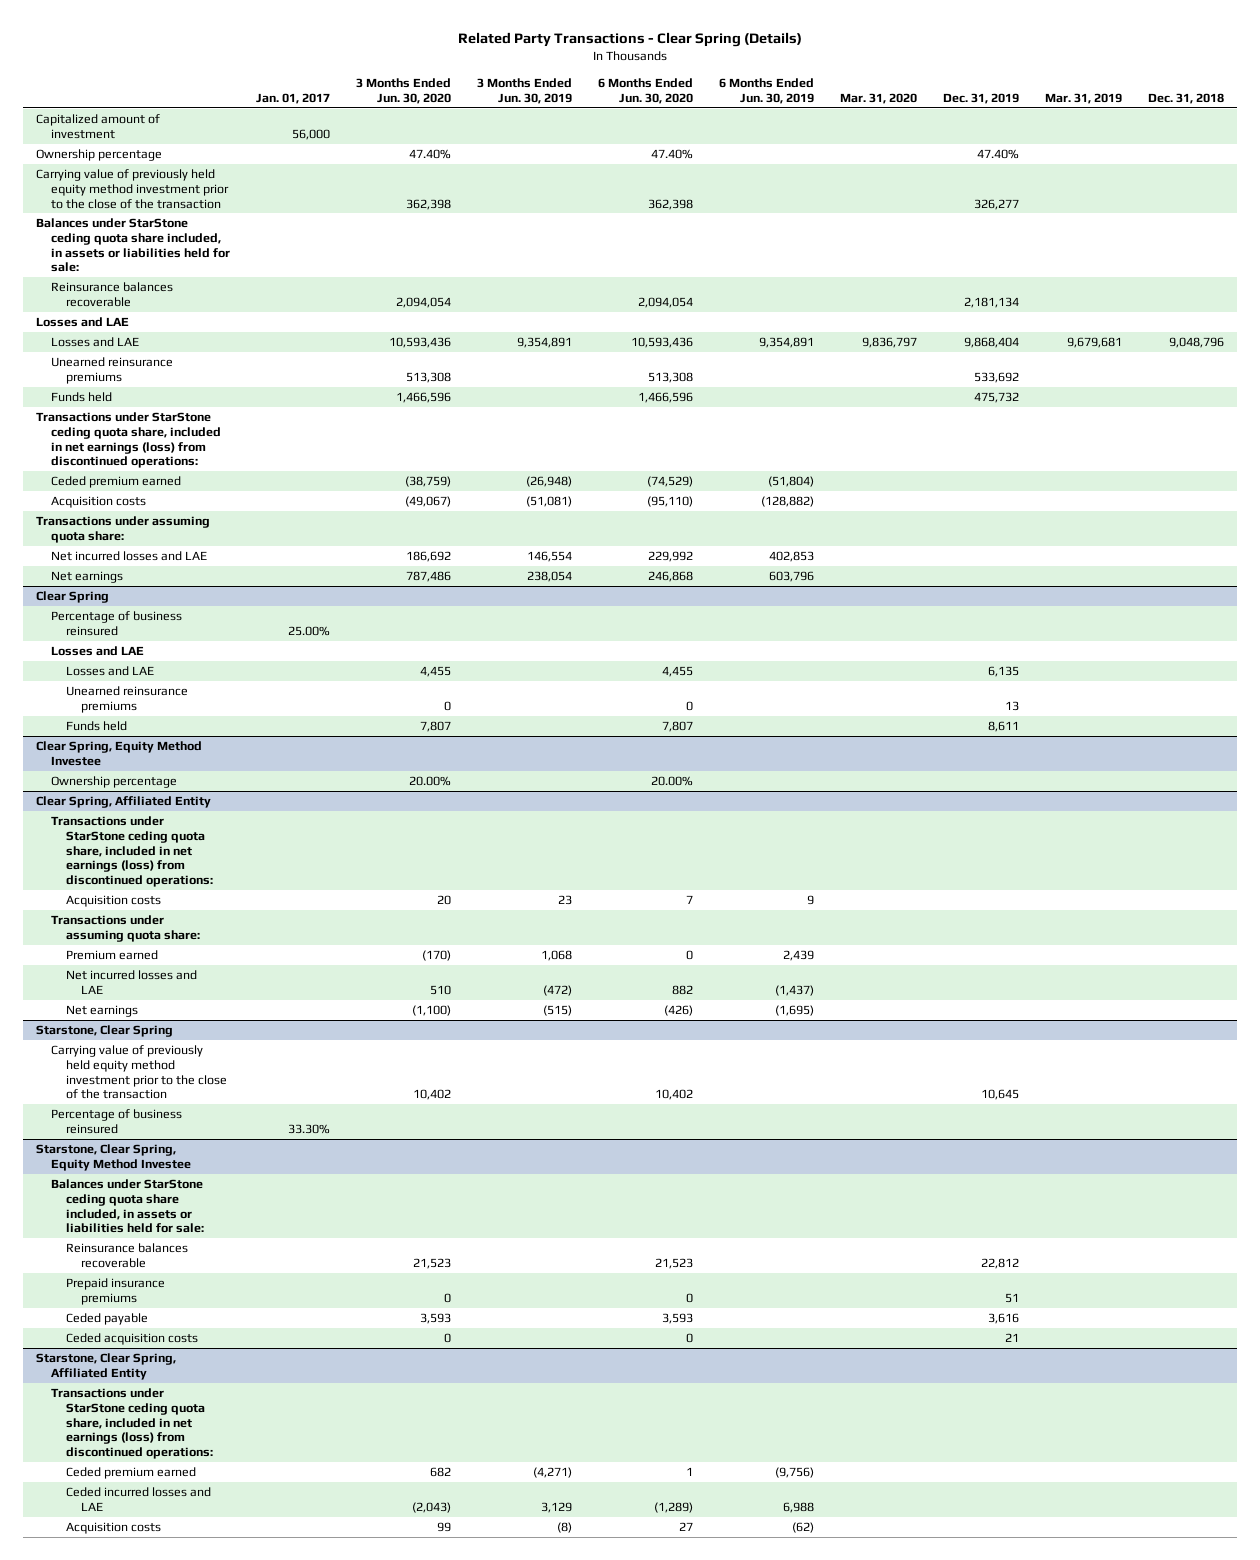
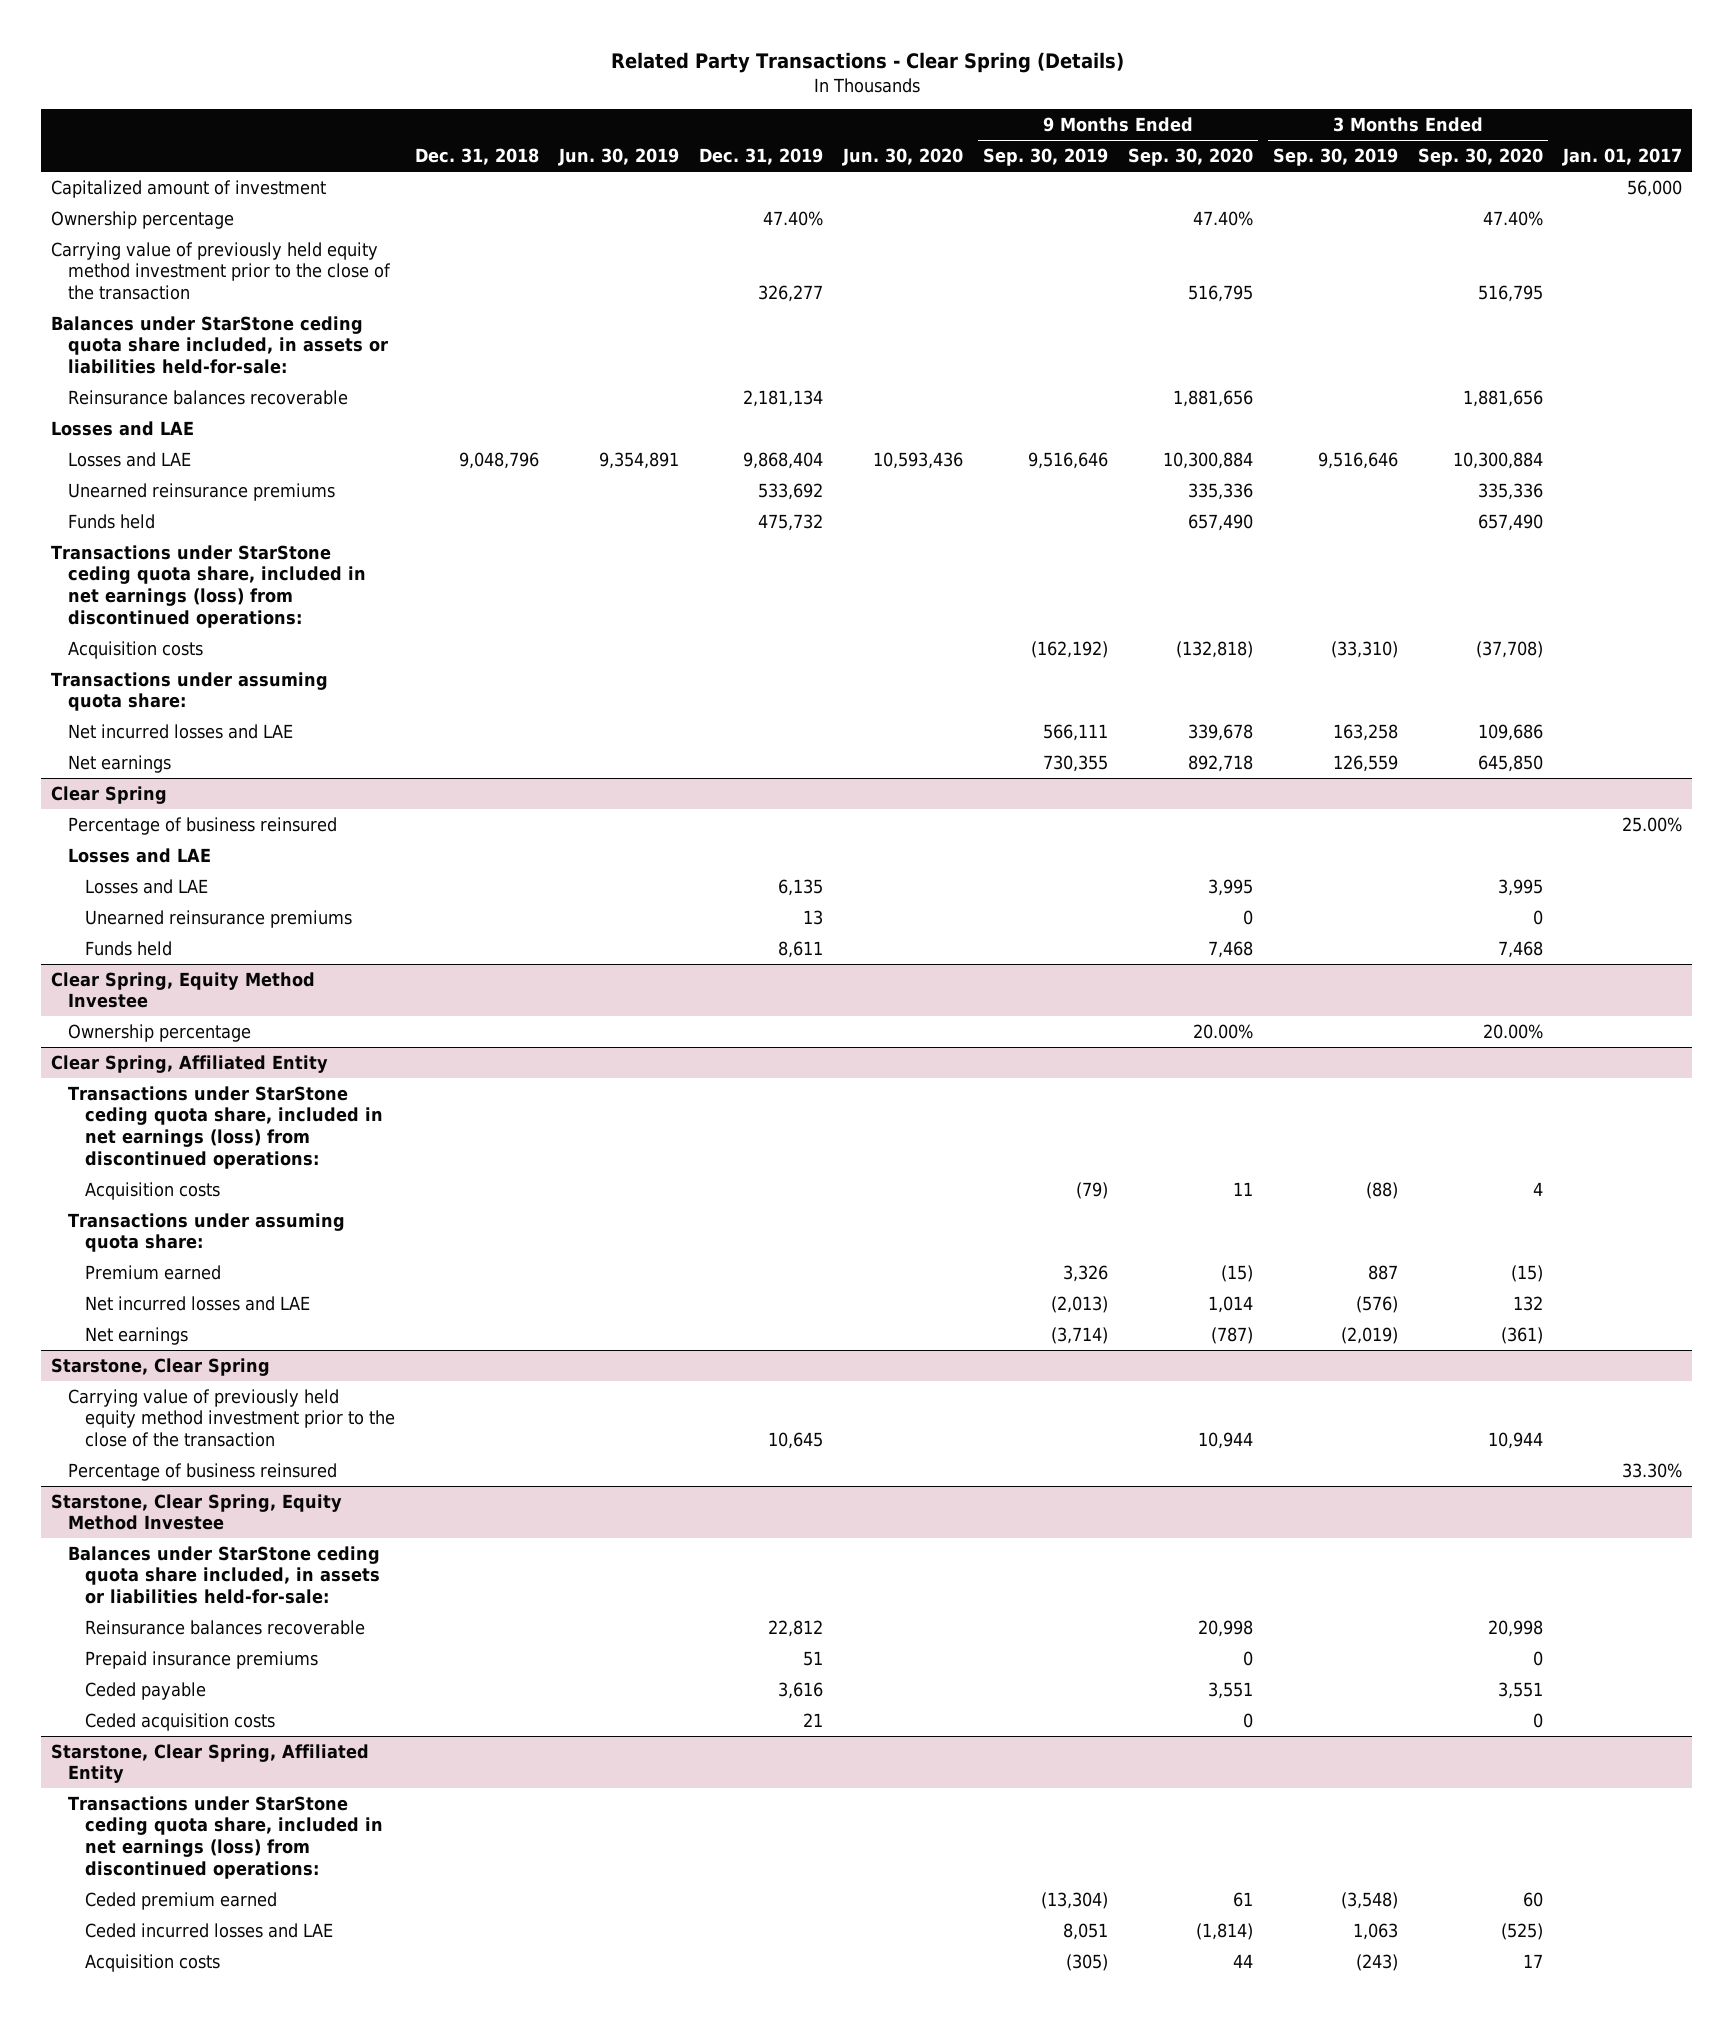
- | Jan. 01, 2017 | 3 Months Ended Jun. 30, 2020 | 3 Months Ended Jun. 30, 2019 | 6 Months Ended Jun. 30, 2020 | 6 Months Ended Jun. 30, 2019 | Mar. 31, 2020 | Dec. 31, 2019 | Mar. 31, 2019 | Dec. 31, 2018
+ | Dec. 31, 2018 | Jun. 30, 2019 | Dec. 31, 2019 | Jun. 30, 2020 | 9 Months Ended Sep. 30, 2019 | 9 Months Ended Sep. 30, 2020 | 3 Months Ended Sep. 30, 2019 | 3 Months Ended Sep. 30, 2020 | Jan. 01, 2017
- Balances under StarStone ceding quota share included, in assets or liabilities held for sale:
+ Balances under StarStone ceding quota share included, in assets or liabilities held-for-sale:
- Ceded premium earned | | (38,759) | (26,948) | (74,529) | (51,804) | | | |
@ Starstone, Clear Spring, Equity Method Investee
- Balances under StarStone ceding quota share included, in assets or liabilities held for sale:
+ Balances under StarStone ceding quota share included, in assets or liabilities held-for-sale:

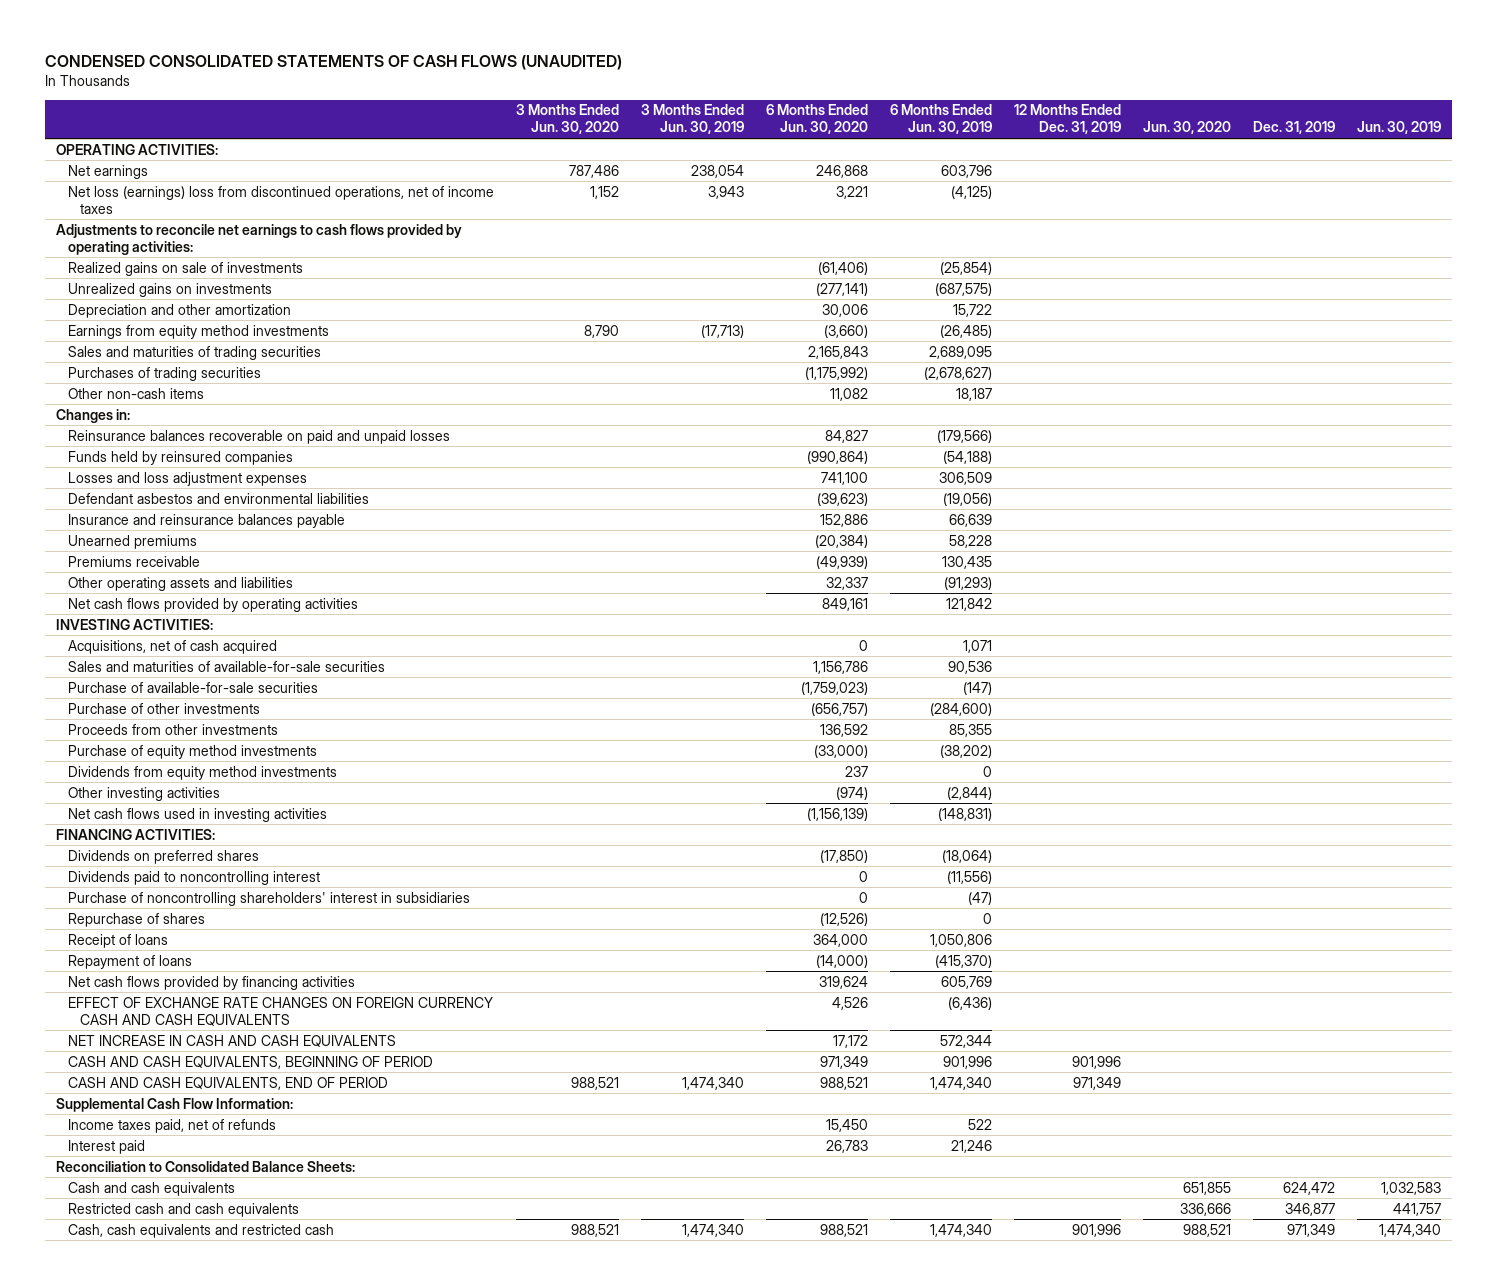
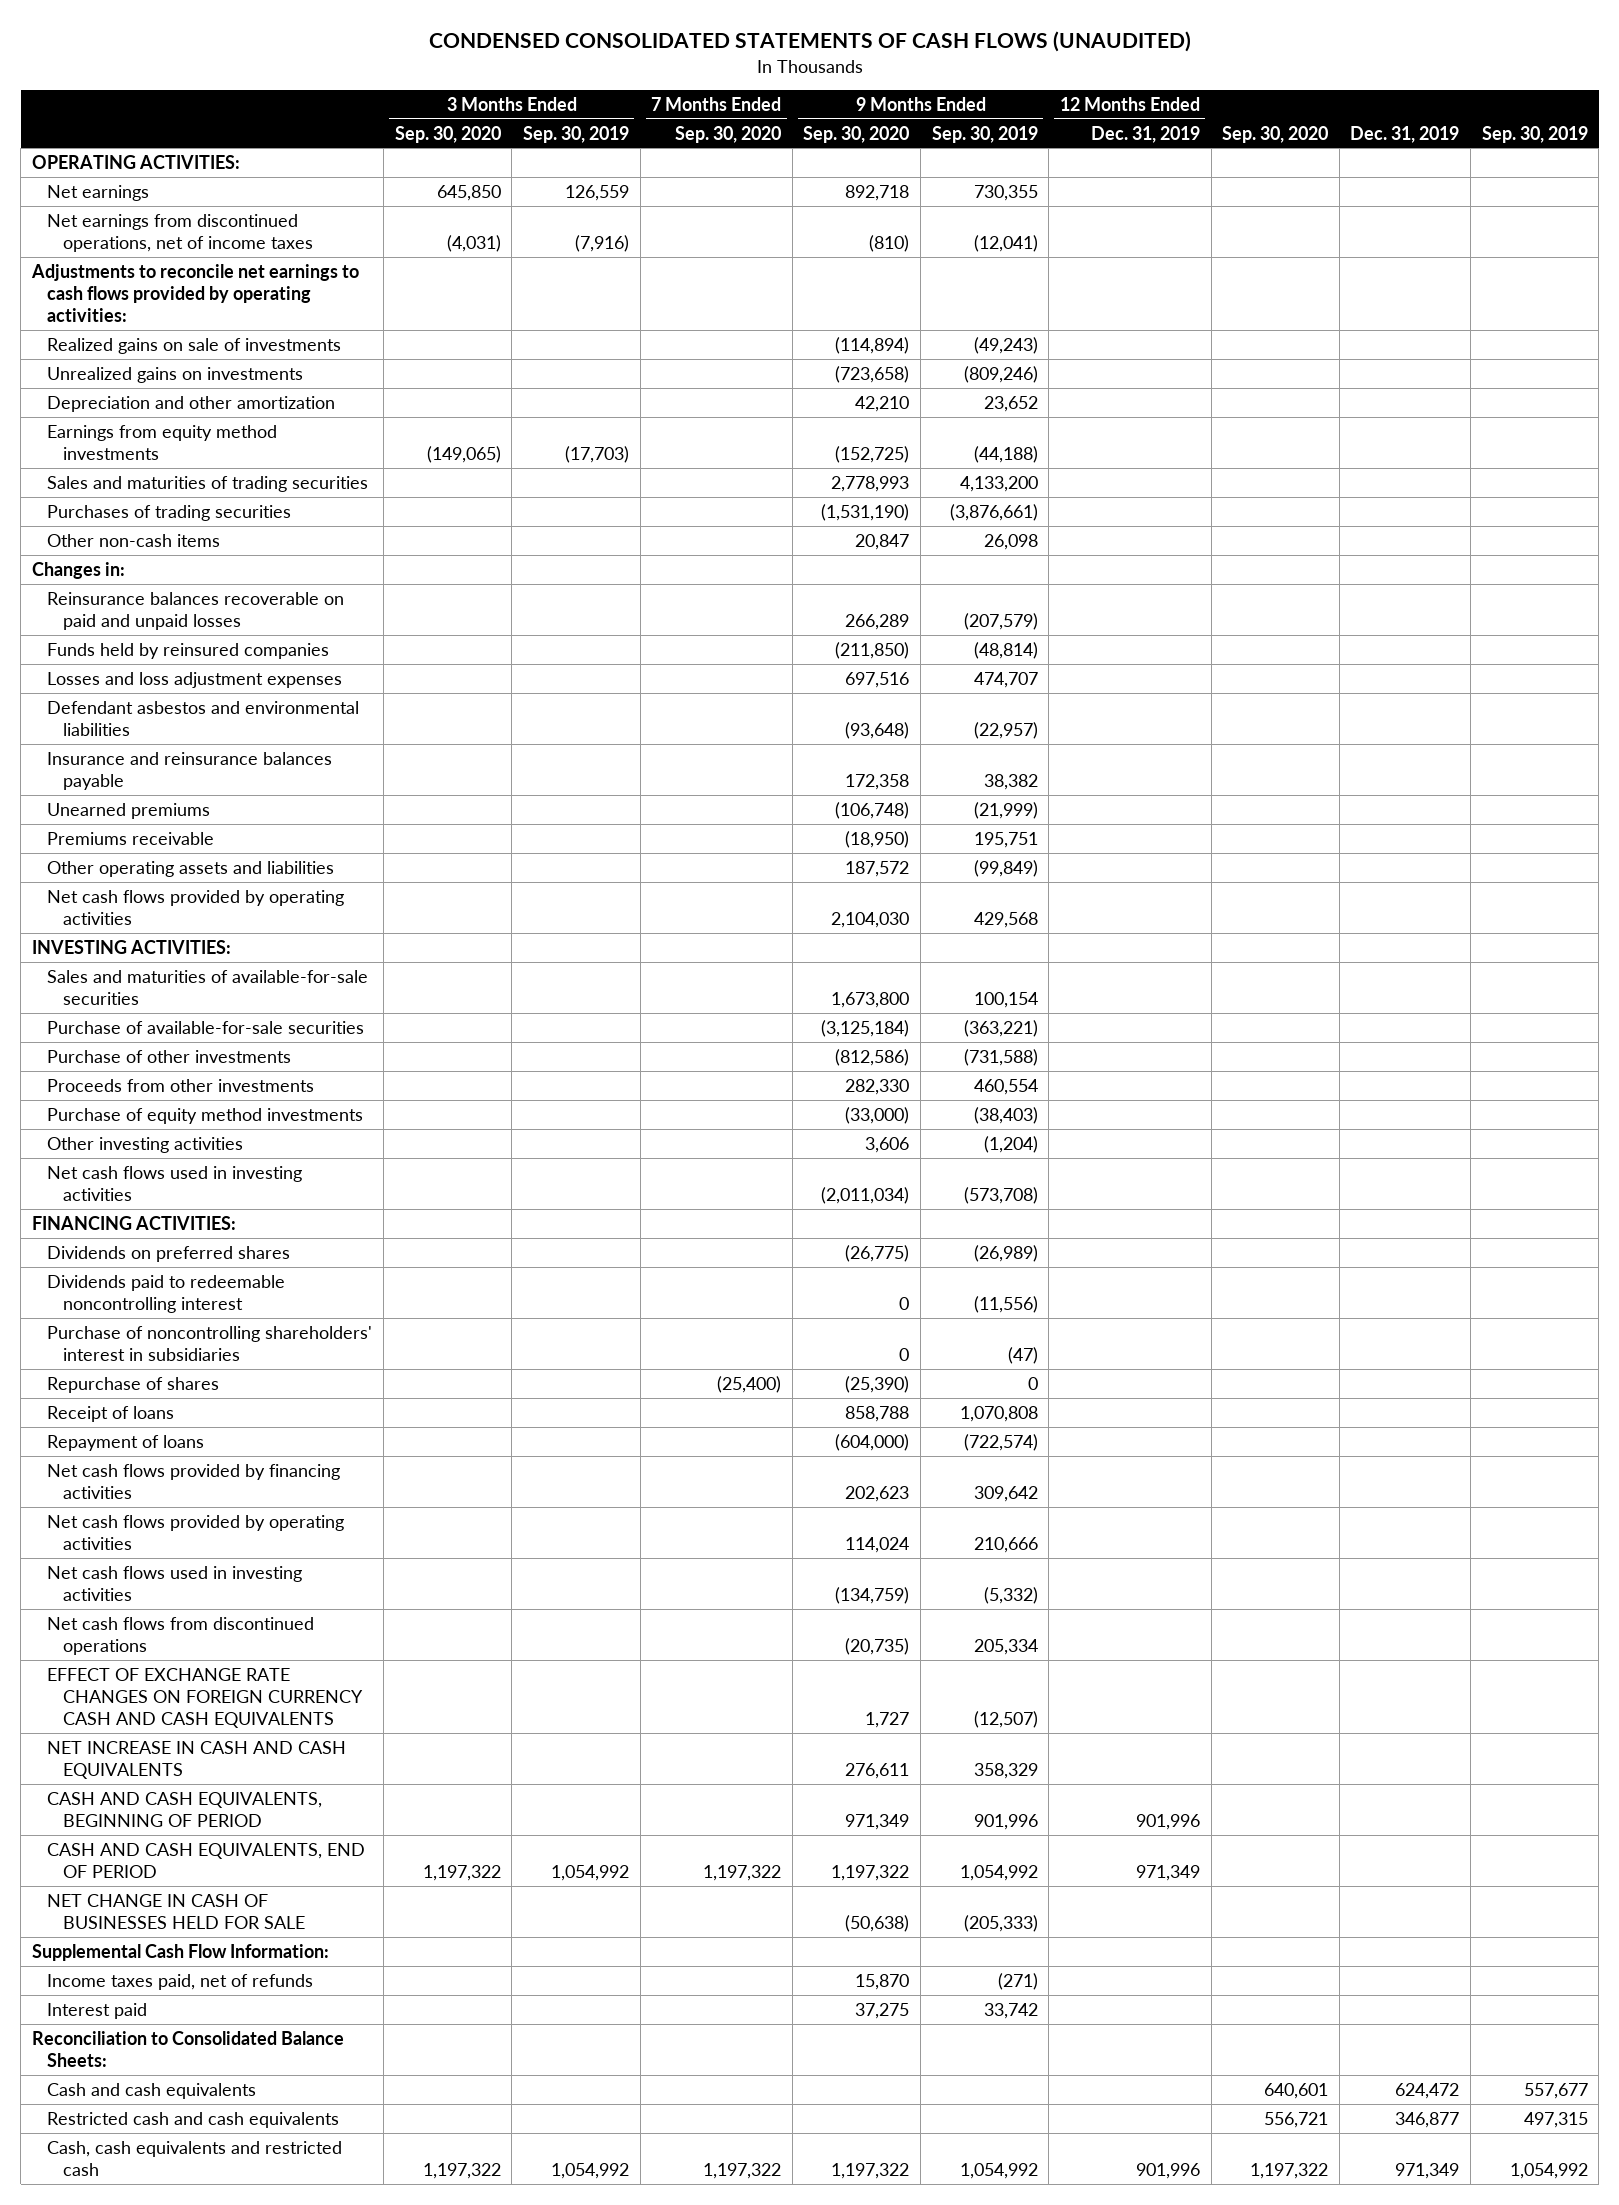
- | 3 Months Ended Jun. 30, 2020 | 3 Months Ended Jun. 30, 2019 | 6 Months Ended Jun. 30, 2020 | 6 Months Ended Jun. 30, 2019 | 12 Months Ended Dec. 31, 2019 | Jun. 30, 2020 | Dec. 31, 2019 | Jun. 30, 2019
+ | 3 Months Ended Sep. 30, 2020 | 3 Months Ended Sep. 30, 2019 | 7 Months Ended Sep. 30, 2020 | 9 Months Ended Sep. 30, 2020 | 9 Months Ended Sep. 30, 2019 | 12 Months Ended Dec. 31, 2019 | Sep. 30, 2020 | Dec. 31, 2019 | Sep. 30, 2019
- Net loss (earnings) loss from discontinued operations, net of income taxes | 1,152 | 3,943 | 3,221 | (4,125) | | | |
+ Net earnings from discontinued operations, net of income taxes | (4,031) | (7,916) | | (810) | (12,041) | | | |
- Acquisitions, net of cash acquired | | | 0 | 1,071 | | | |
- Dividends from equity method investments | | | 237 | 0 | | | |
- Dividends paid to noncontrolling interest | | | 0 | (11,556) | | | |
+ Dividends paid to redeemable noncontrolling interest | | | | 0 | (11,556) | | | |
+ Net cash flows provided by operating activities | | | | 114,024 | 210,666 | | | |
+ Net cash flows used in investing activities | | | | (134,759) | (5,332) | | | |
+ Net cash flows from discontinued operations | | | | (20,735) | 205,334 | | | |
+ NET CHANGE IN CASH OF BUSINESSES HELD FOR SALE | | | | (50,638) | (205,333) | | | |

